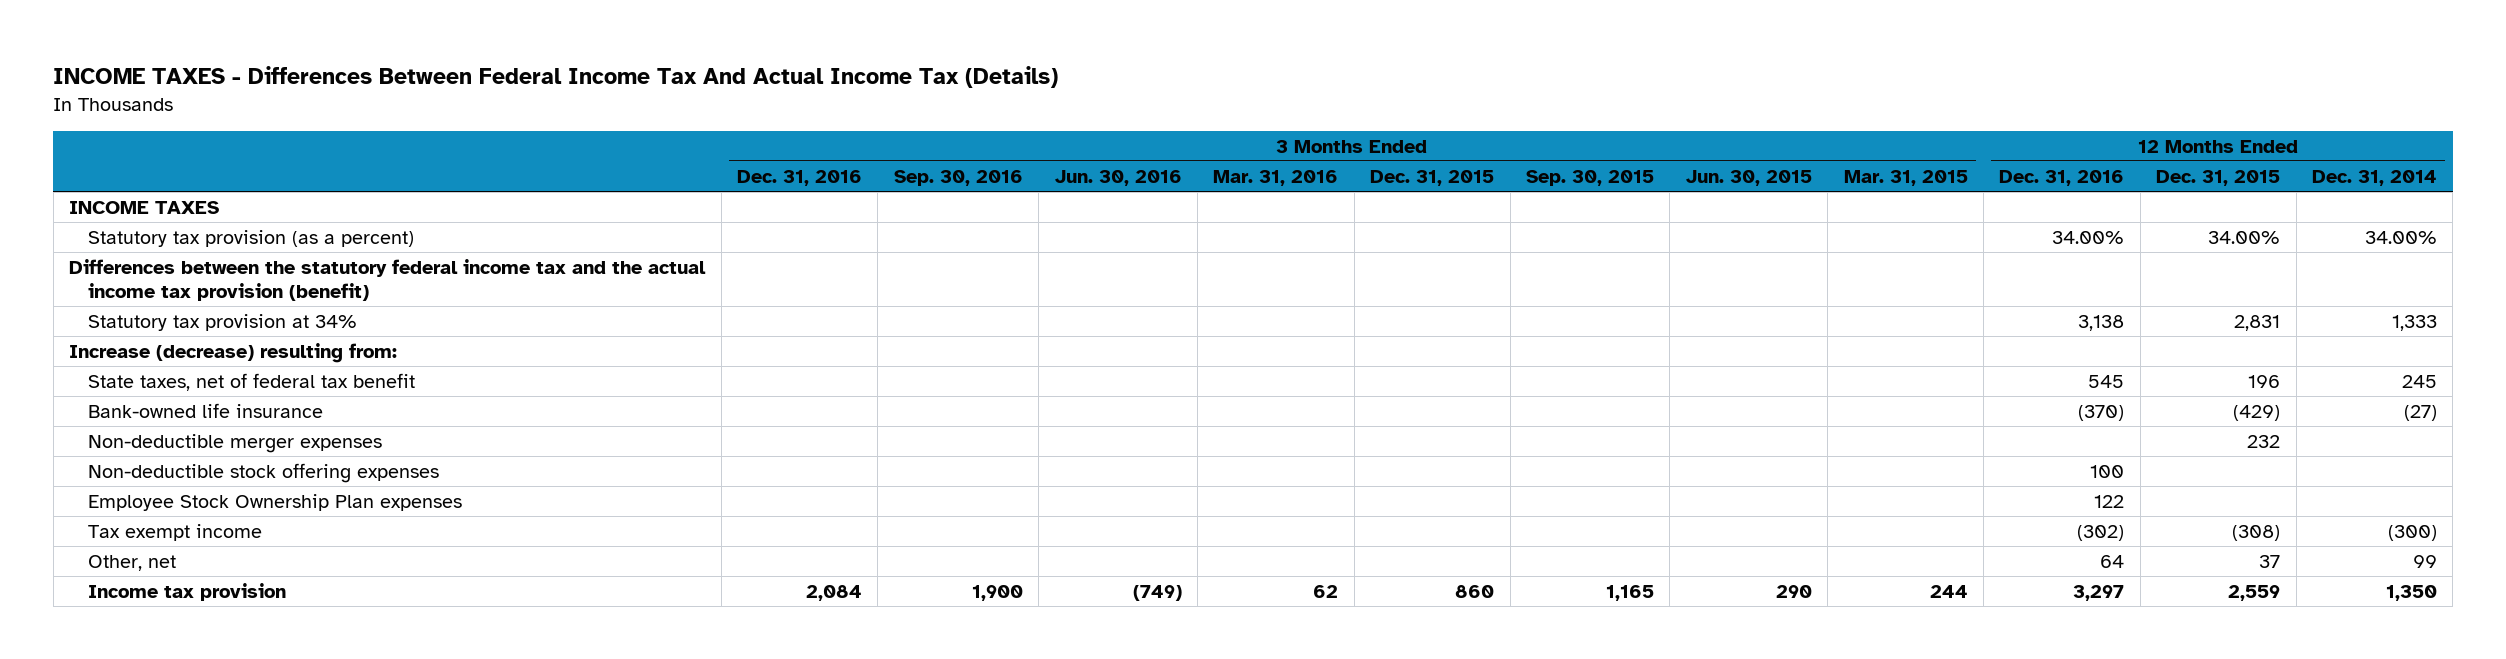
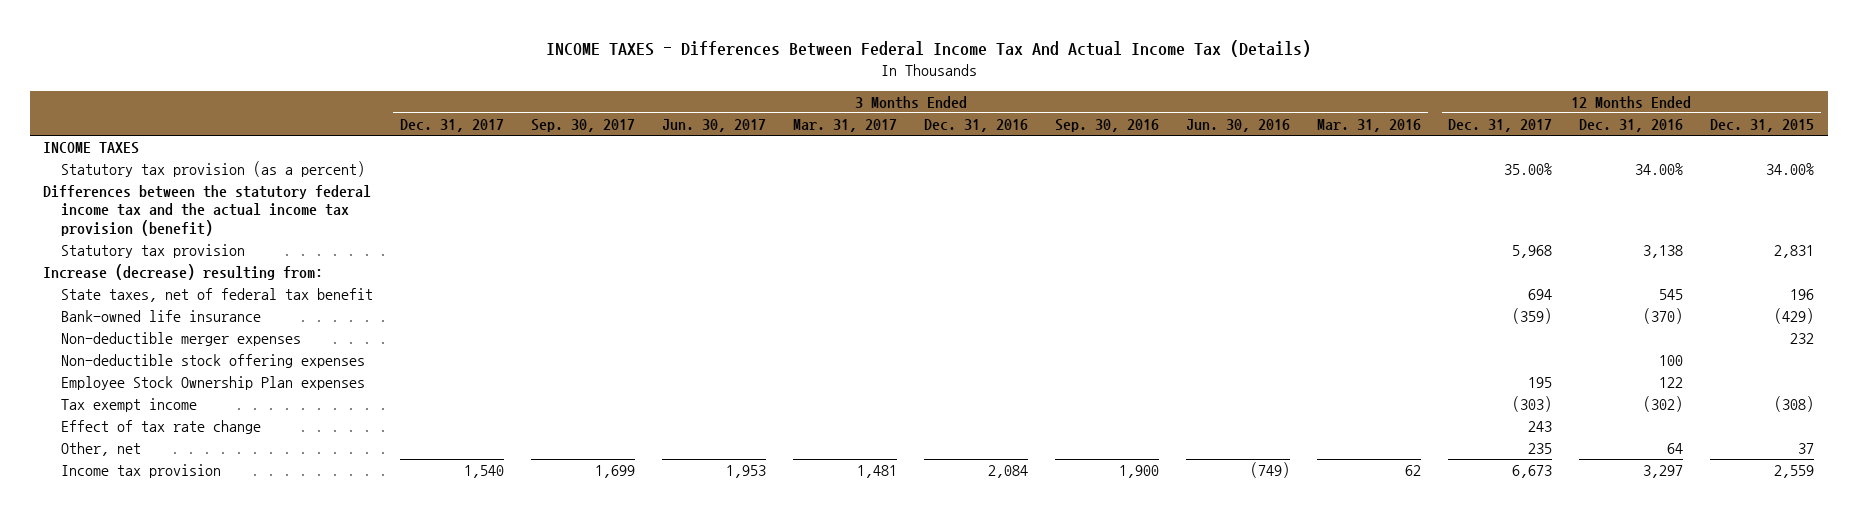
- | 3 Months Ended Dec. 31, 2016 | 3 Months Ended Sep. 30, 2016 | 3 Months Ended Jun. 30, 2016 | 3 Months Ended Mar. 31, 2016 | 3 Months Ended Dec. 31, 2015 | 3 Months Ended Sep. 30, 2015 | 3 Months Ended Jun. 30, 2015 | 3 Months Ended Mar. 31, 2015 | 12 Months Ended Dec. 31, 2016 | 12 Months Ended Dec. 31, 2015 | 12 Months Ended Dec. 31, 2014
+ | 3 Months Ended Dec. 31, 2017 | 3 Months Ended Sep. 30, 2017 | 3 Months Ended Jun. 30, 2017 | 3 Months Ended Mar. 31, 2017 | 3 Months Ended Dec. 31, 2016 | 3 Months Ended Sep. 30, 2016 | 3 Months Ended Jun. 30, 2016 | 3 Months Ended Mar. 31, 2016 | 12 Months Ended Dec. 31, 2017 | 12 Months Ended Dec. 31, 2016 | 12 Months Ended Dec. 31, 2015
- Statutory tax provision at 34% | | | | | | | | | 3,138 | 2,831 | 1,333
+ Statutory tax provision | | | | | | | | | 5,968 | 3,138 | 2,831
+ Effect of tax rate change | | | | | | | | | 243 | |

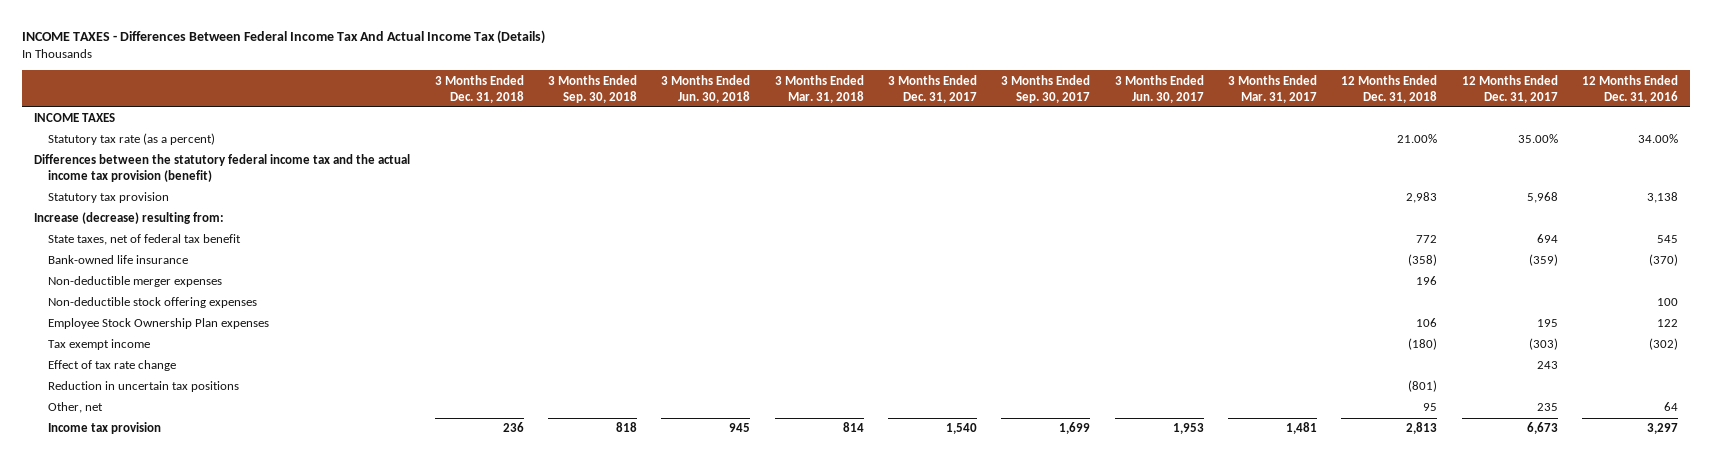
- | 3 Months Ended Dec. 31, 2017 | 3 Months Ended Sep. 30, 2017 | 3 Months Ended Jun. 30, 2017 | 3 Months Ended Mar. 31, 2017 | 3 Months Ended Dec. 31, 2016 | 3 Months Ended Sep. 30, 2016 | 3 Months Ended Jun. 30, 2016 | 3 Months Ended Mar. 31, 2016 | 12 Months Ended Dec. 31, 2017 | 12 Months Ended Dec. 31, 2016 | 12 Months Ended Dec. 31, 2015
+ | 3 Months Ended Dec. 31, 2018 | 3 Months Ended Sep. 30, 2018 | 3 Months Ended Jun. 30, 2018 | 3 Months Ended Mar. 31, 2018 | 3 Months Ended Dec. 31, 2017 | 3 Months Ended Sep. 30, 2017 | 3 Months Ended Jun. 30, 2017 | 3 Months Ended Mar. 31, 2017 | 12 Months Ended Dec. 31, 2018 | 12 Months Ended Dec. 31, 2017 | 12 Months Ended Dec. 31, 2016
- Statutory tax provision (as a percent) | | | | | | | | | 35.00% | 34.00% | 34.00%
+ Statutory tax rate (as a percent) | | | | | | | | | 21.00% | 35.00% | 34.00%
+ Reduction in uncertain tax positions | | | | | | | | | (801) | |

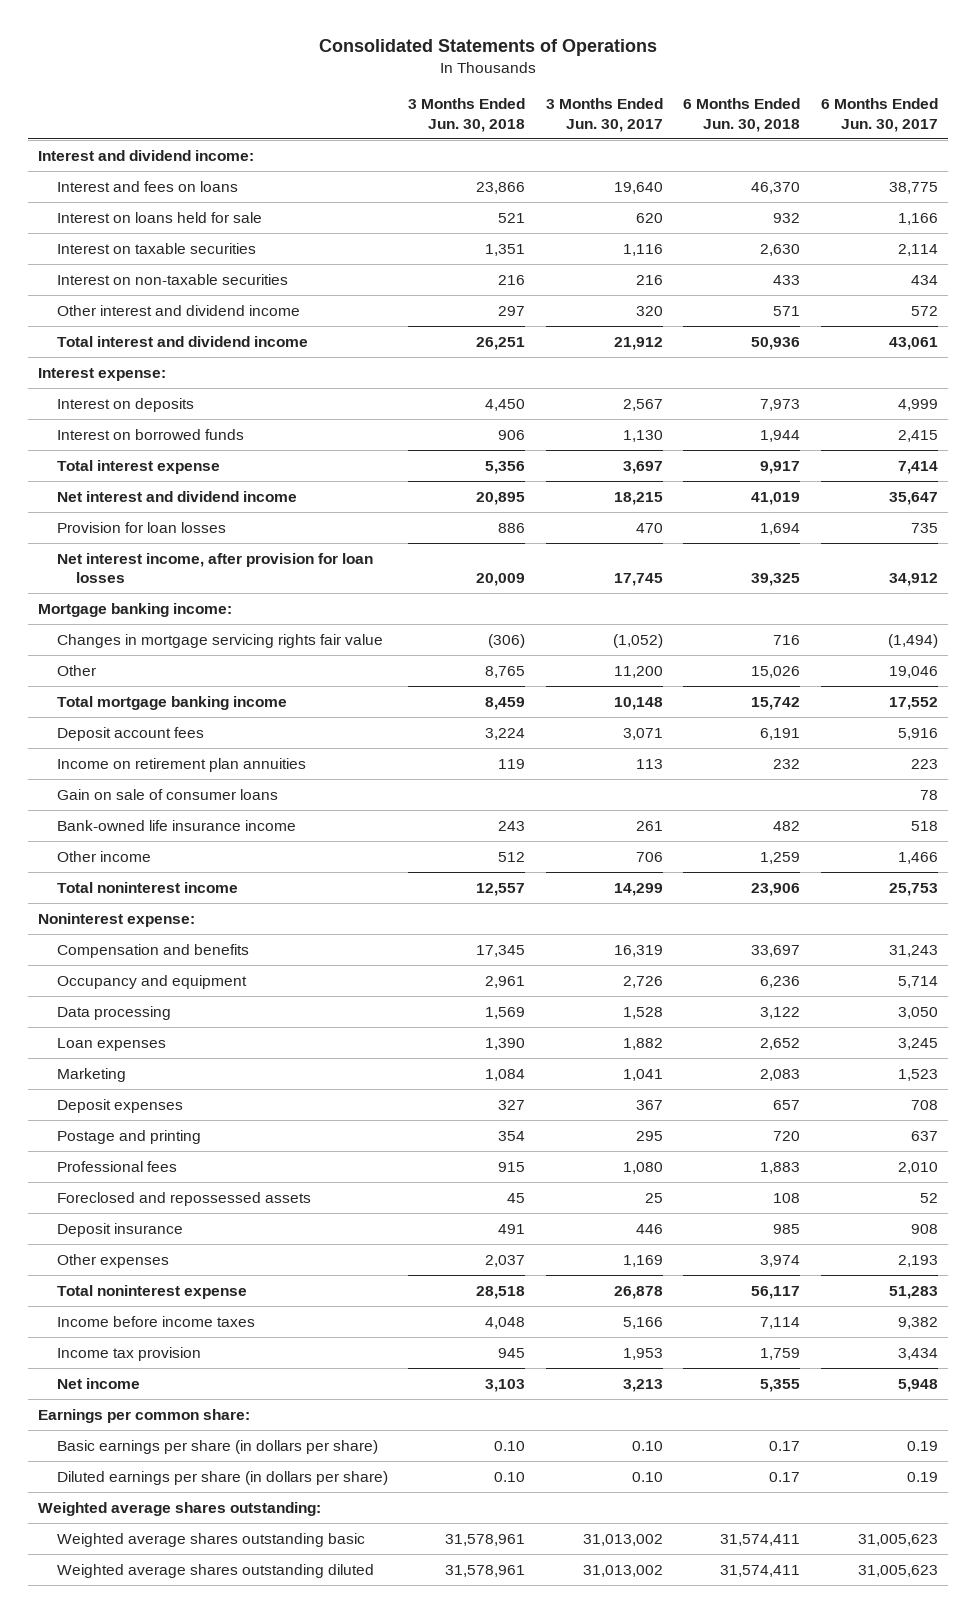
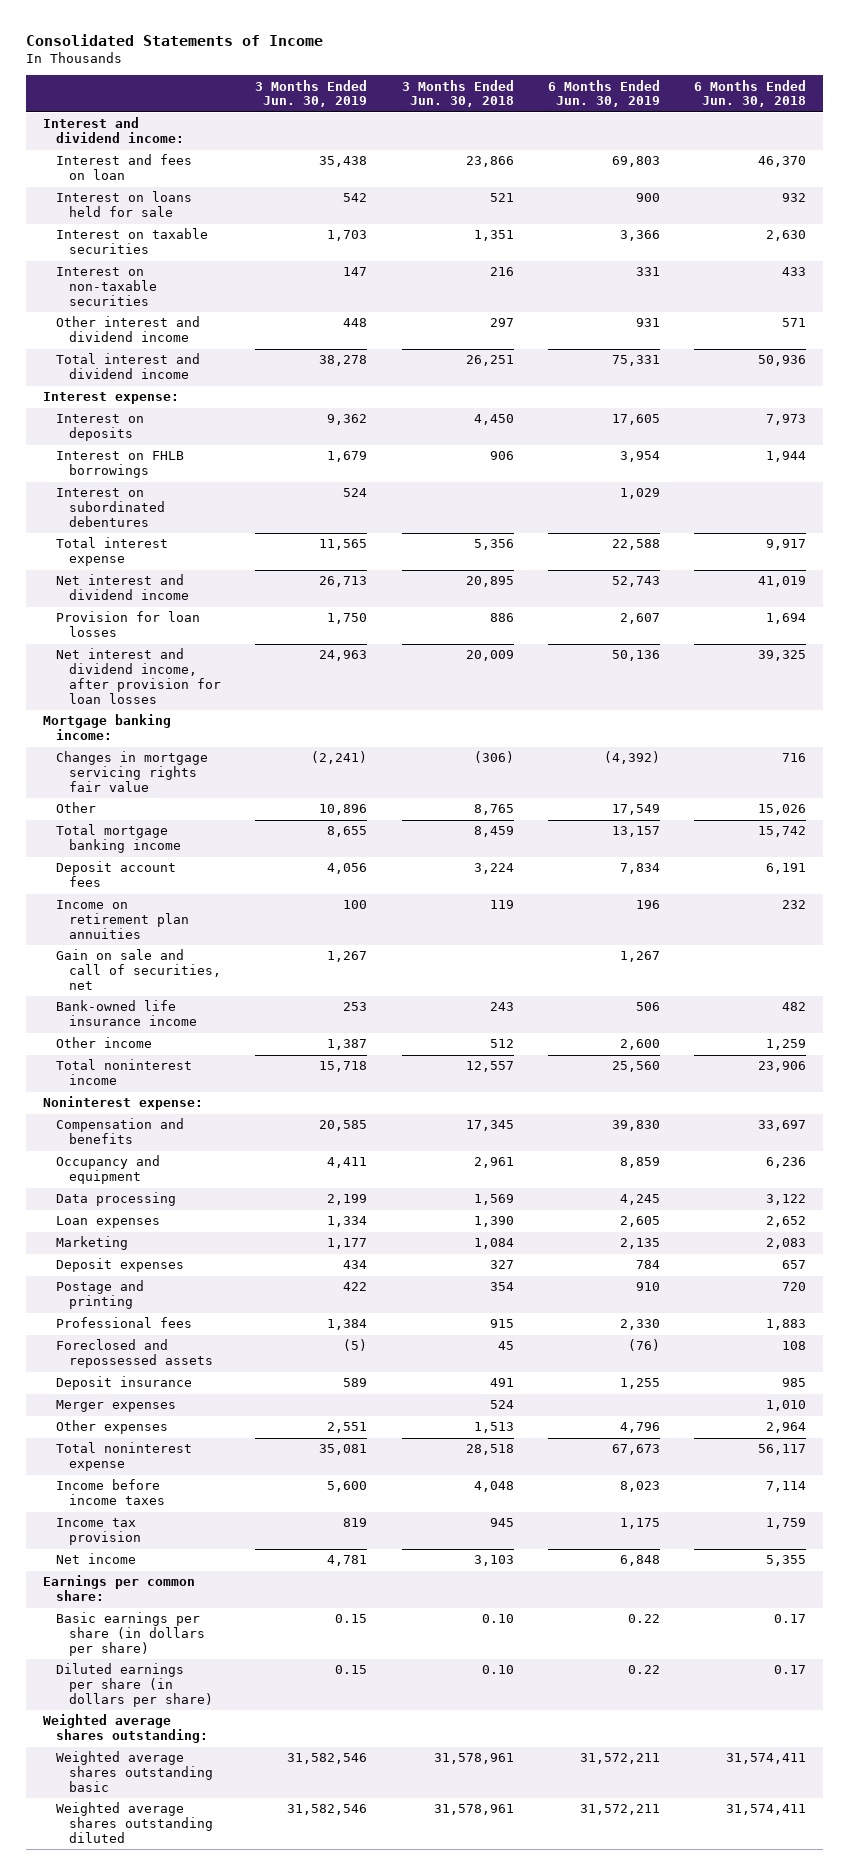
- Consolidated Statements of Operations
+ Consolidated Statements of Income
- | 3 Months Ended Jun. 30, 2018 | 3 Months Ended Jun. 30, 2017 | 6 Months Ended Jun. 30, 2018 | 6 Months Ended Jun. 30, 2017
+ | 3 Months Ended Jun. 30, 2019 | 3 Months Ended Jun. 30, 2018 | 6 Months Ended Jun. 30, 2019 | 6 Months Ended Jun. 30, 2018
- Interest and fees on loans | 23,866 | 19,640 | 46,370 | 38,775
+ Interest and fees on loan | 35,438 | 23,866 | 69,803 | 46,370
- Interest on borrowed funds | 906 | 1,130 | 1,944 | 2,415
+ Interest on FHLB borrowings | 1,679 | 906 | 3,954 | 1,944
+ Interest on subordinated debentures | 524 | | 1,029 |
- Net interest income, after provision for loan losses | 20,009 | 17,745 | 39,325 | 34,912
+ Net interest and dividend income, after provision for loan losses | 24,963 | 20,009 | 50,136 | 39,325
- Gain on sale of consumer loans | | | | 78
+ Gain on sale and call of securities, net | 1,267 | | 1,267 |
- Other expenses | 2,037 | 1,169 | 3,974 | 2,193
+ Merger expenses | | 524 | | 1,010
+ Other expenses | 2,551 | 1,513 | 4,796 | 2,964

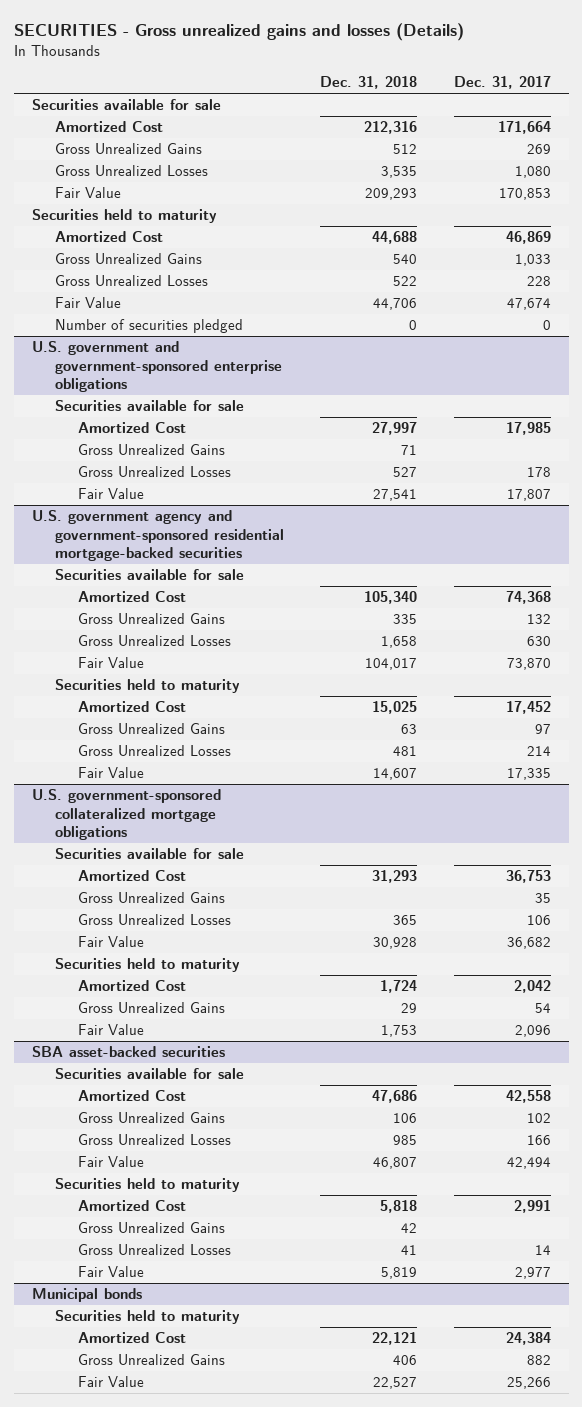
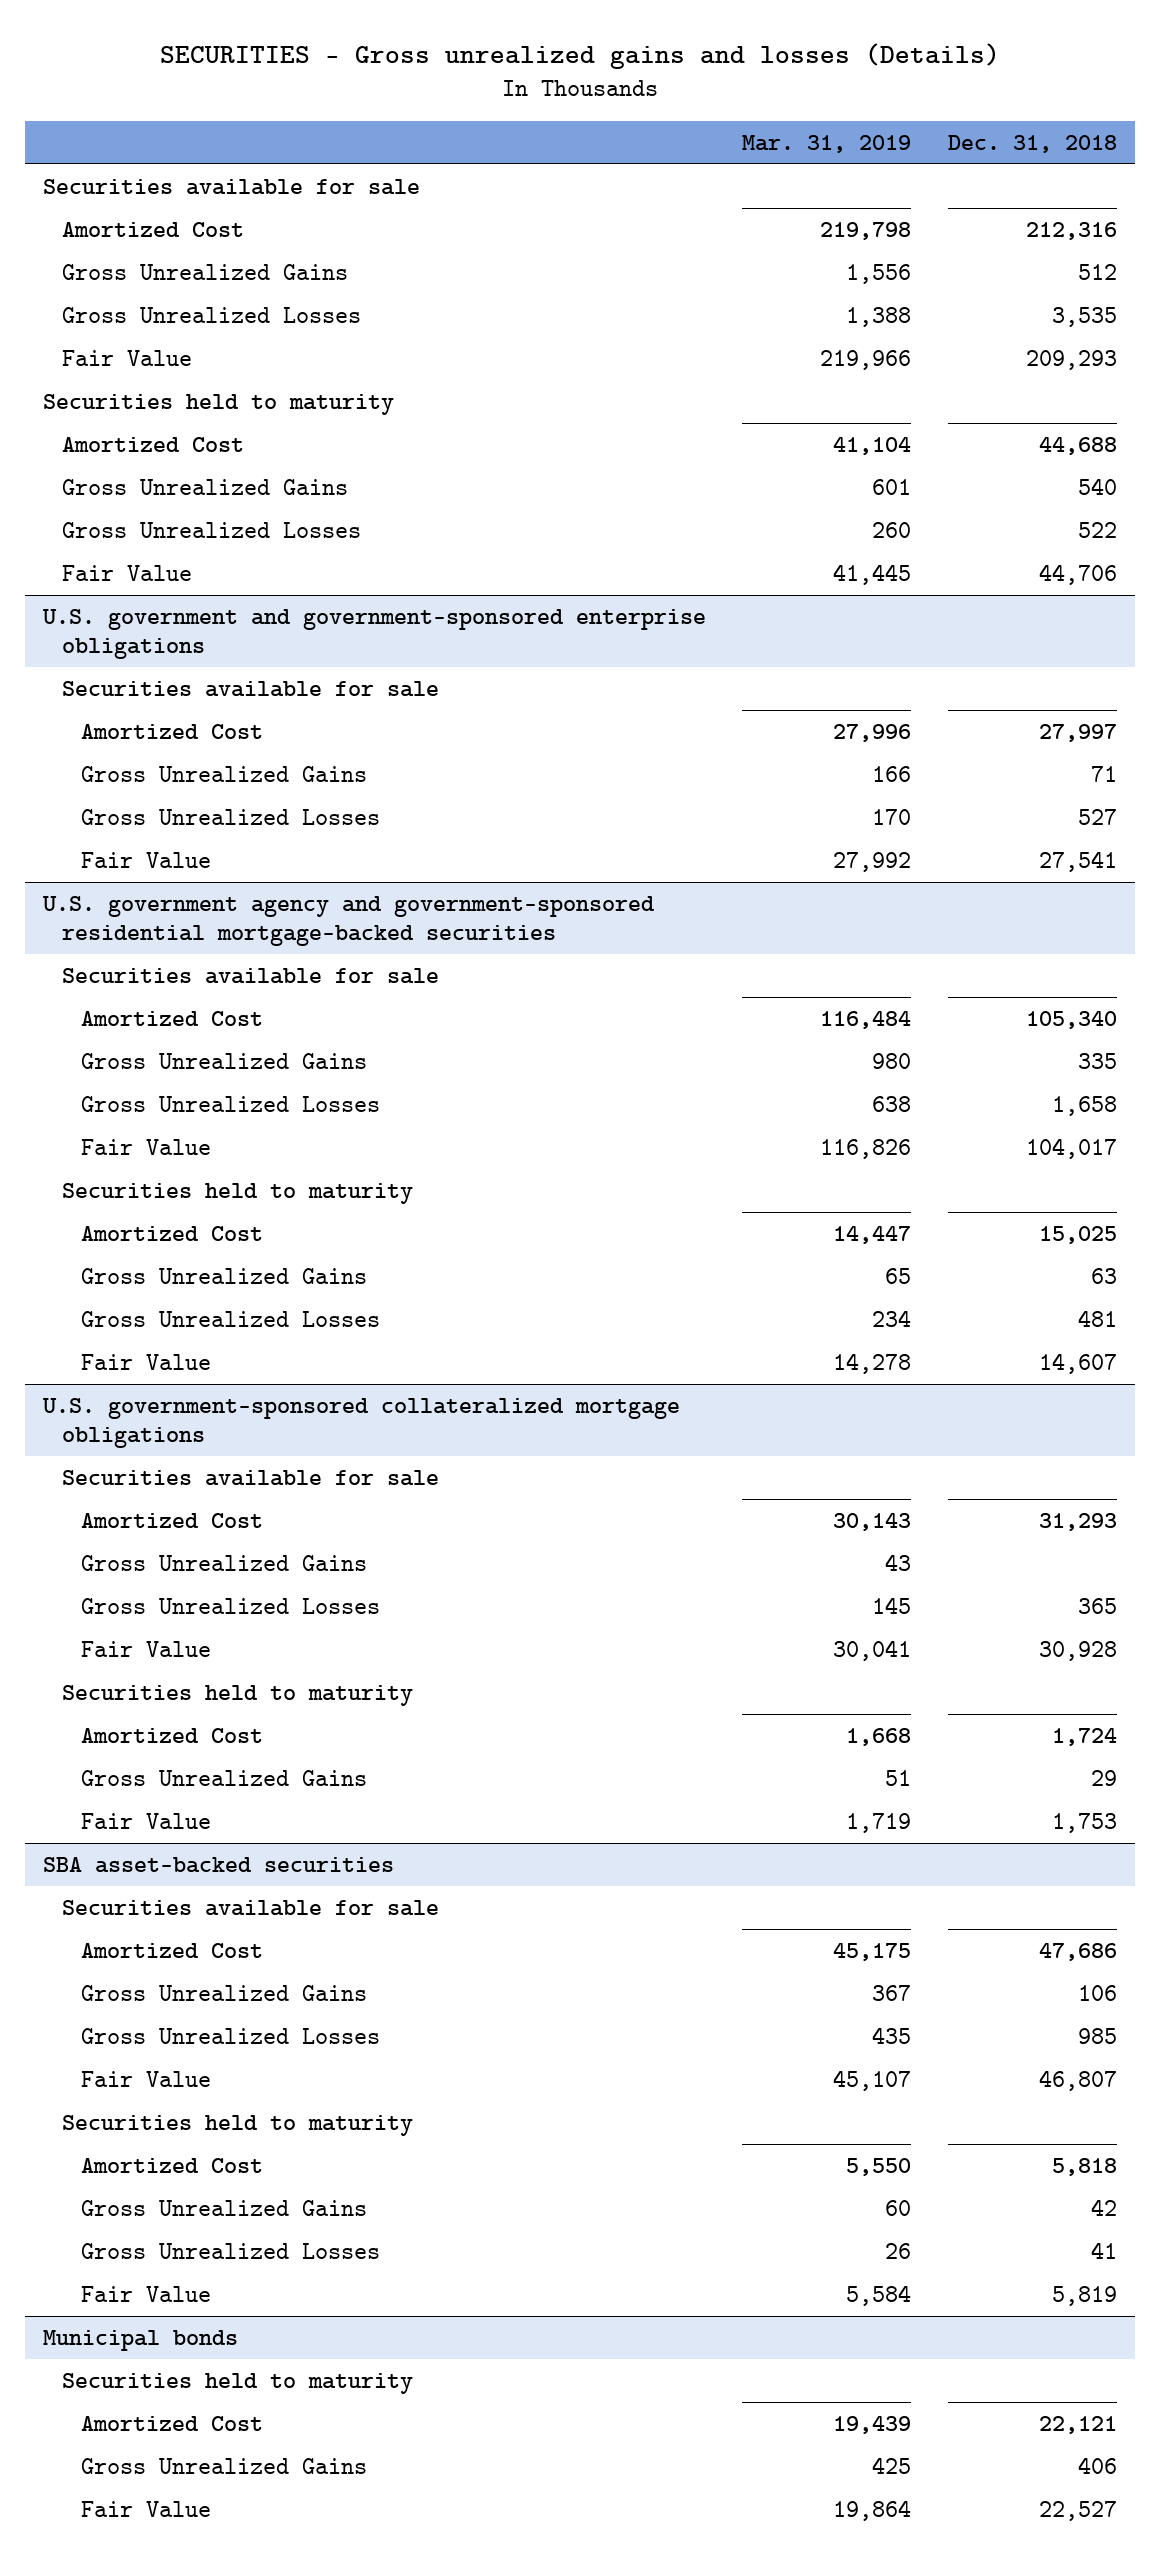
- | Dec. 31, 2018 | Dec. 31, 2017
+ | Mar. 31, 2019 | Dec. 31, 2018
- Number of securities pledged | 0 | 0

